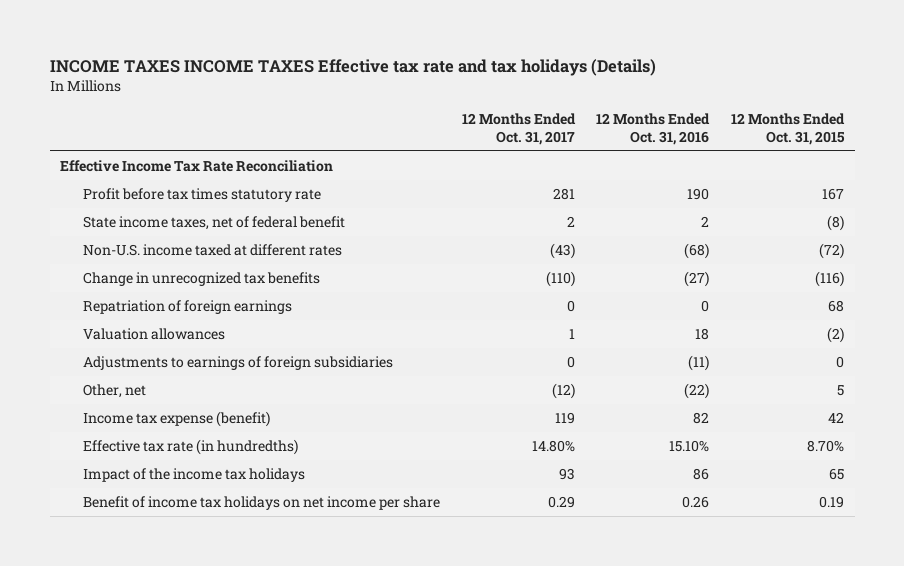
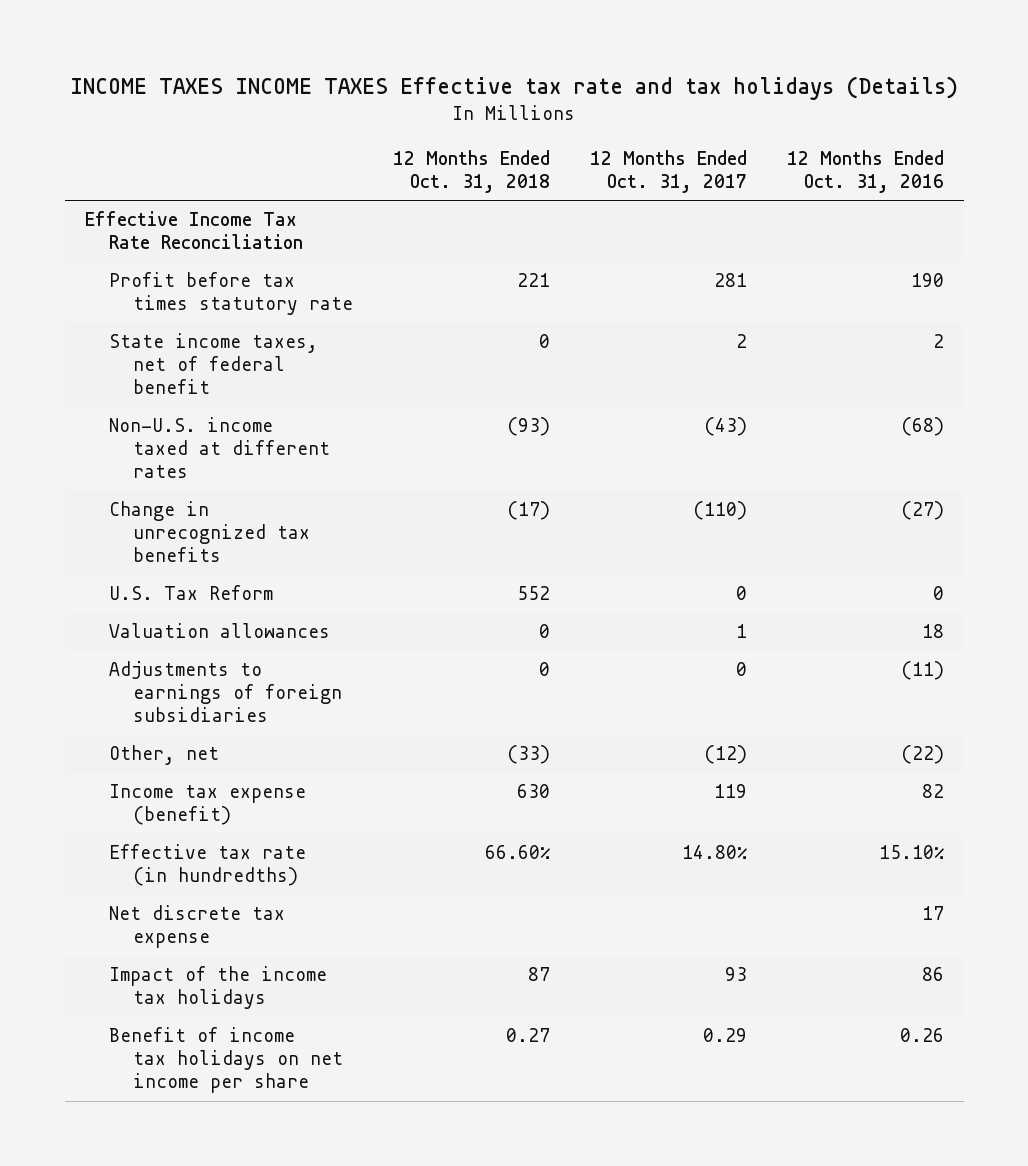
- | 12 Months Ended Oct. 31, 2017 | 12 Months Ended Oct. 31, 2016 | 12 Months Ended Oct. 31, 2015
+ | 12 Months Ended Oct. 31, 2018 | 12 Months Ended Oct. 31, 2017 | 12 Months Ended Oct. 31, 2016
- Repatriation of foreign earnings | 0 | 0 | 68
+ U.S. Tax Reform | 552 | 0 | 0
+ Net discrete tax expense | | | 17

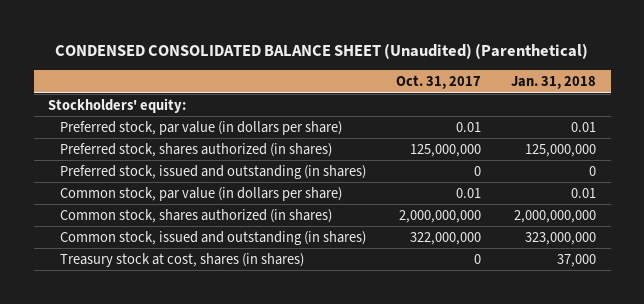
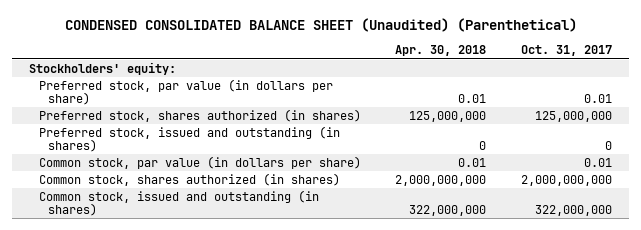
- | Oct. 31, 2017 | Jan. 31, 2018
+ | Apr. 30, 2018 | Oct. 31, 2017
- Treasury stock at cost, shares (in shares) | 0 | 37,000

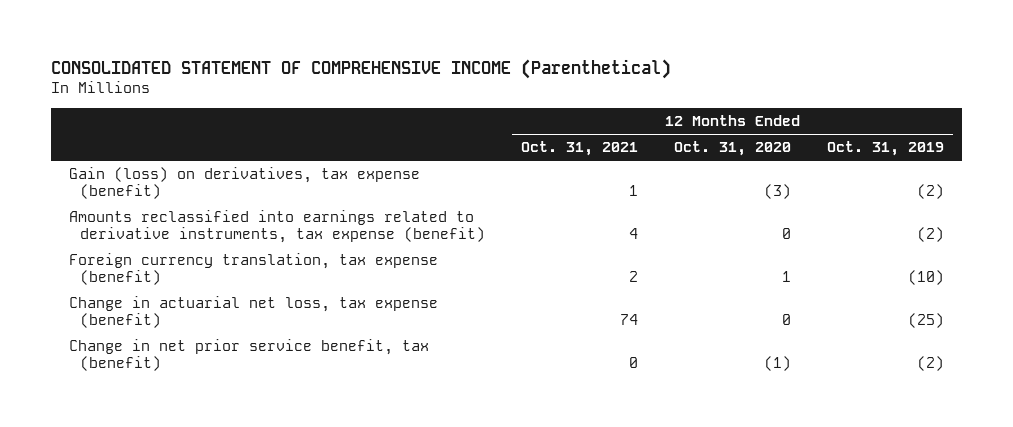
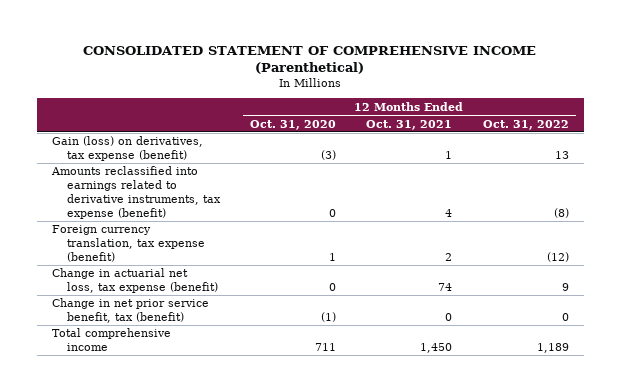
- | 12 Months Ended Oct. 31, 2021 | 12 Months Ended Oct. 31, 2020 | 12 Months Ended Oct. 31, 2019
+ | 12 Months Ended Oct. 31, 2020 | 12 Months Ended Oct. 31, 2021 | 12 Months Ended Oct. 31, 2022
+ Total comprehensive income | 711 | 1,450 | 1,189

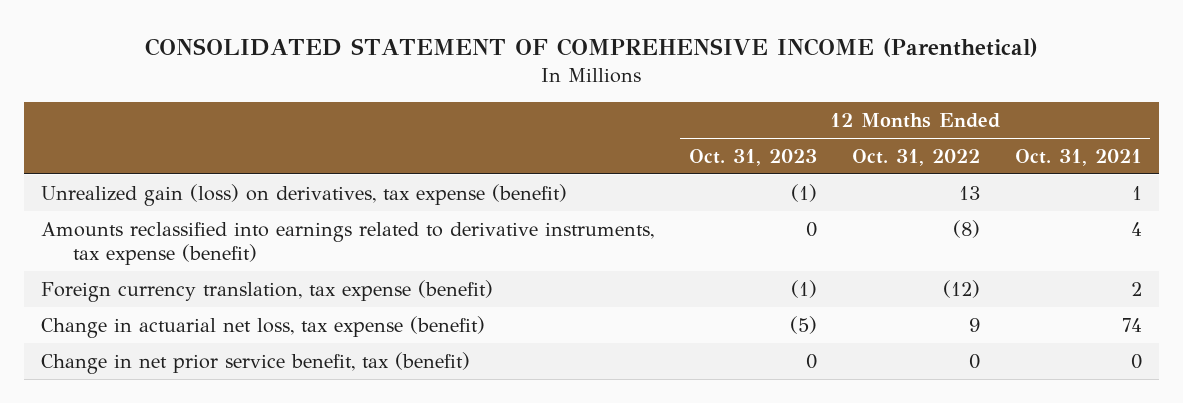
- | 12 Months Ended Oct. 31, 2020 | 12 Months Ended Oct. 31, 2021 | 12 Months Ended Oct. 31, 2022
+ | 12 Months Ended Oct. 31, 2023 | 12 Months Ended Oct. 31, 2022 | 12 Months Ended Oct. 31, 2021
- Gain (loss) on derivatives, tax expense (benefit) | (3) | 1 | 13
+ Unrealized gain (loss) on derivatives, tax expense (benefit) | (1) | 13 | 1
- Total comprehensive income | 711 | 1,450 | 1,189

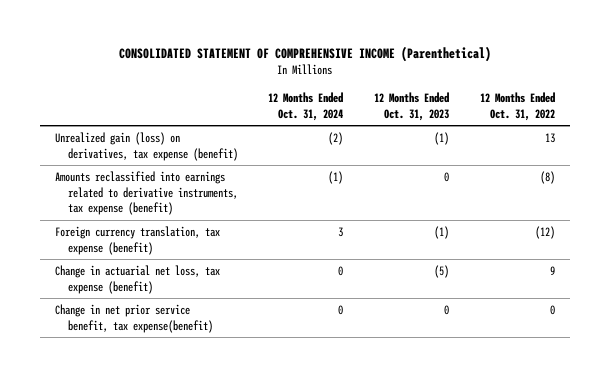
- | 12 Months Ended Oct. 31, 2023 | 12 Months Ended Oct. 31, 2022 | 12 Months Ended Oct. 31, 2021
+ | 12 Months Ended Oct. 31, 2024 | 12 Months Ended Oct. 31, 2023 | 12 Months Ended Oct. 31, 2022
- Change in net prior service benefit, tax (benefit) | 0 | 0 | 0
+ Change in net prior service benefit, tax expense(benefit) | 0 | 0 | 0

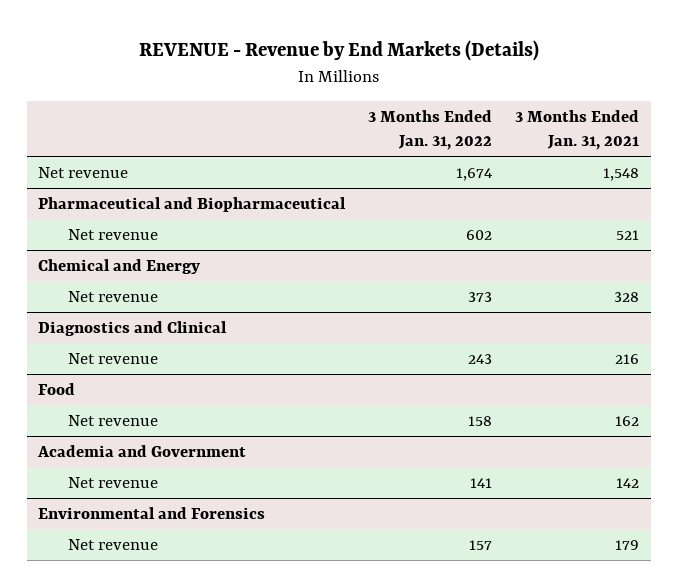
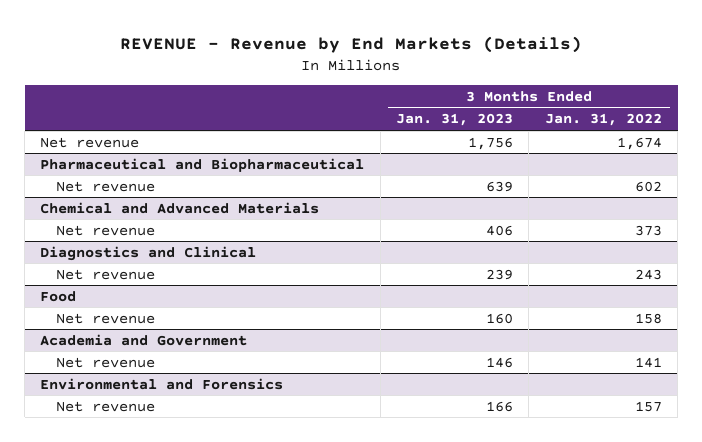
- | 3 Months Ended Jan. 31, 2022 | 3 Months Ended Jan. 31, 2021
+ | 3 Months Ended Jan. 31, 2023 | 3 Months Ended Jan. 31, 2022
- Chemical and Energy
+ Chemical and Advanced Materials

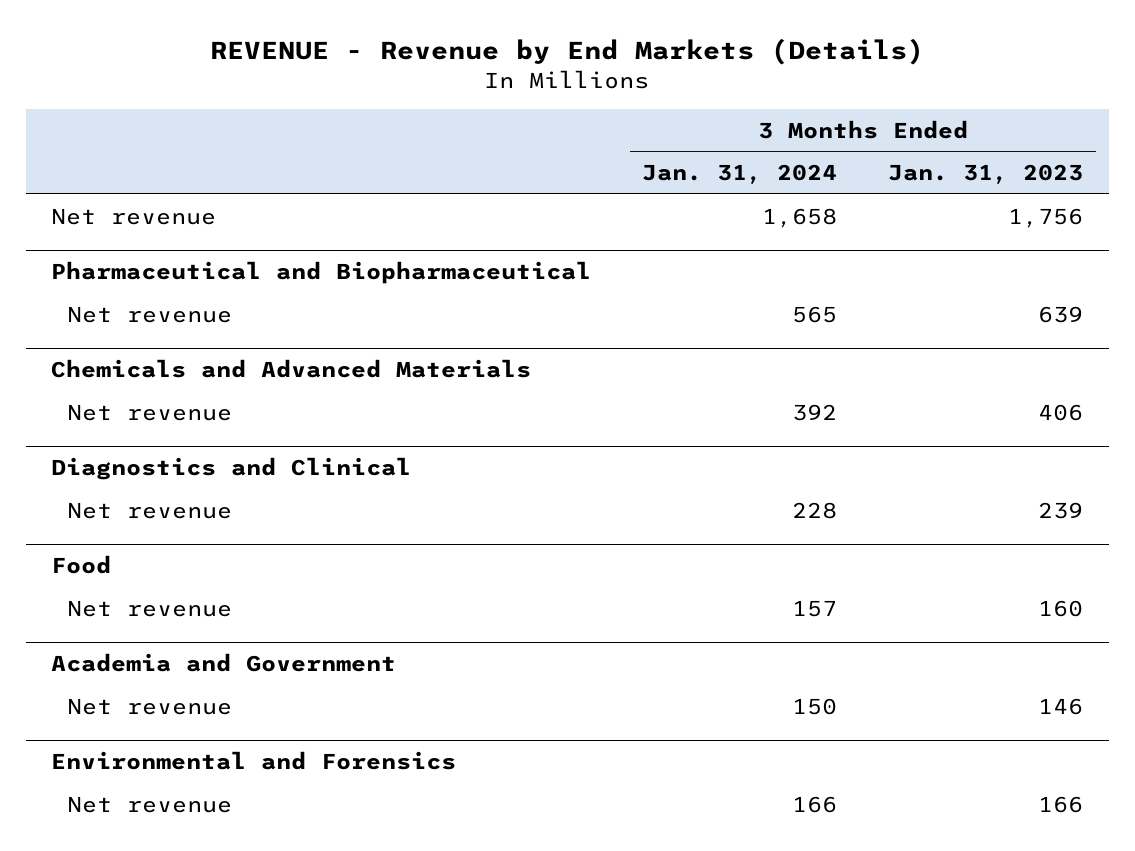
- | 3 Months Ended Jan. 31, 2023 | 3 Months Ended Jan. 31, 2022
+ | 3 Months Ended Jan. 31, 2024 | 3 Months Ended Jan. 31, 2023
- Chemical and Advanced Materials
+ Chemicals and Advanced Materials

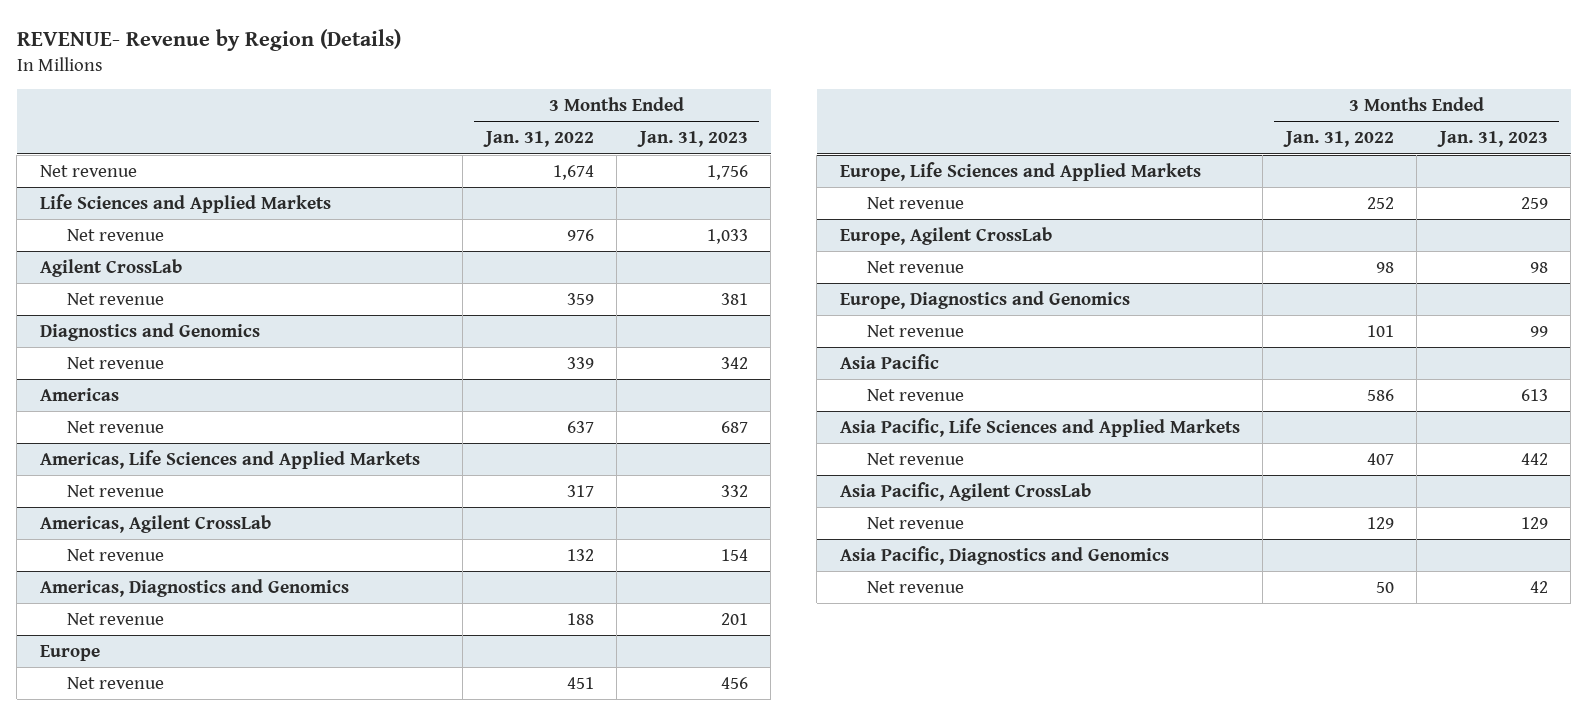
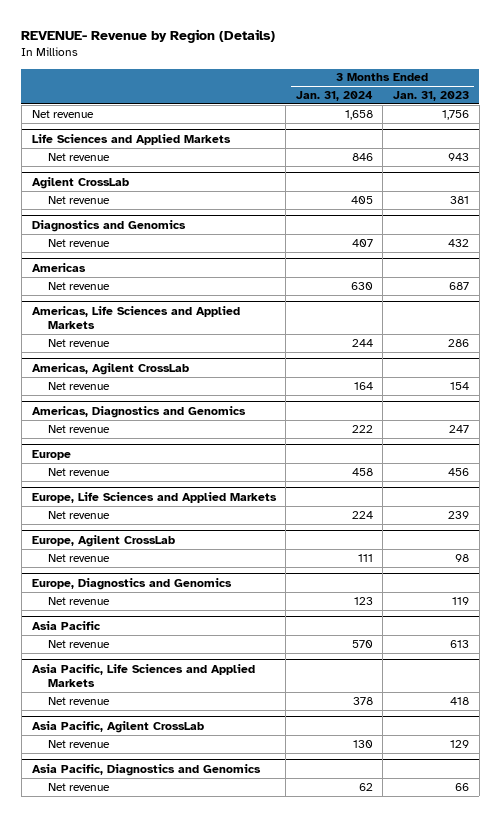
- | 3 Months Ended Jan. 31, 2022 | 3 Months Ended Jan. 31, 2023
+ | 3 Months Ended Jan. 31, 2024 | 3 Months Ended Jan. 31, 2023
@ Life Sciences and Applied Markets
- Net revenue | 976 | 1,033
+ Net revenue | 846 | 943
@ Diagnostics and Genomics
- Net revenue | 339 | 342
+ Net revenue | 407 | 432
@ Americas, Life Sciences and Applied Markets
- Net revenue | 317 | 332
+ Net revenue | 244 | 286
@ Americas, Diagnostics and Genomics
- Net revenue | 188 | 201
+ Net revenue | 222 | 247
@ Europe, Life Sciences and Applied Markets
- Net revenue | 252 | 259
+ Net revenue | 224 | 239
@ Europe, Diagnostics and Genomics
- Net revenue | 101 | 99
+ Net revenue | 123 | 119
@ Asia Pacific, Life Sciences and Applied Markets
- Net revenue | 407 | 442
+ Net revenue | 378 | 418
@ Asia Pacific, Diagnostics and Genomics
- Net revenue | 50 | 42
+ Net revenue | 62 | 66

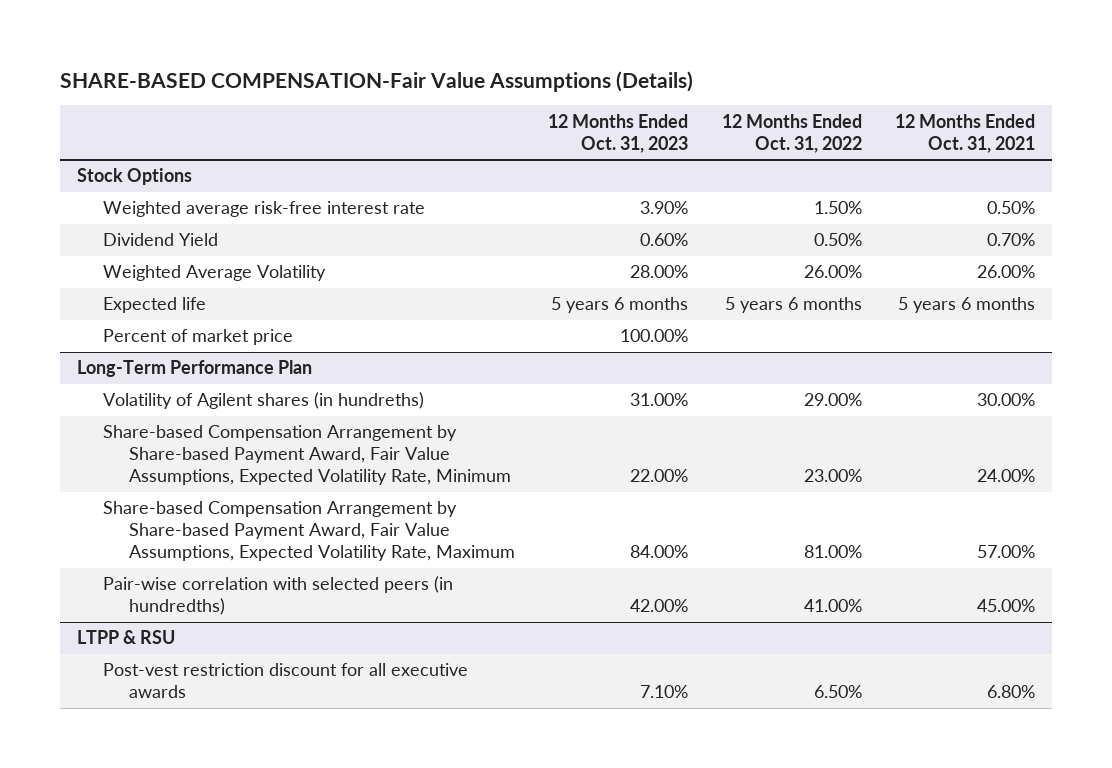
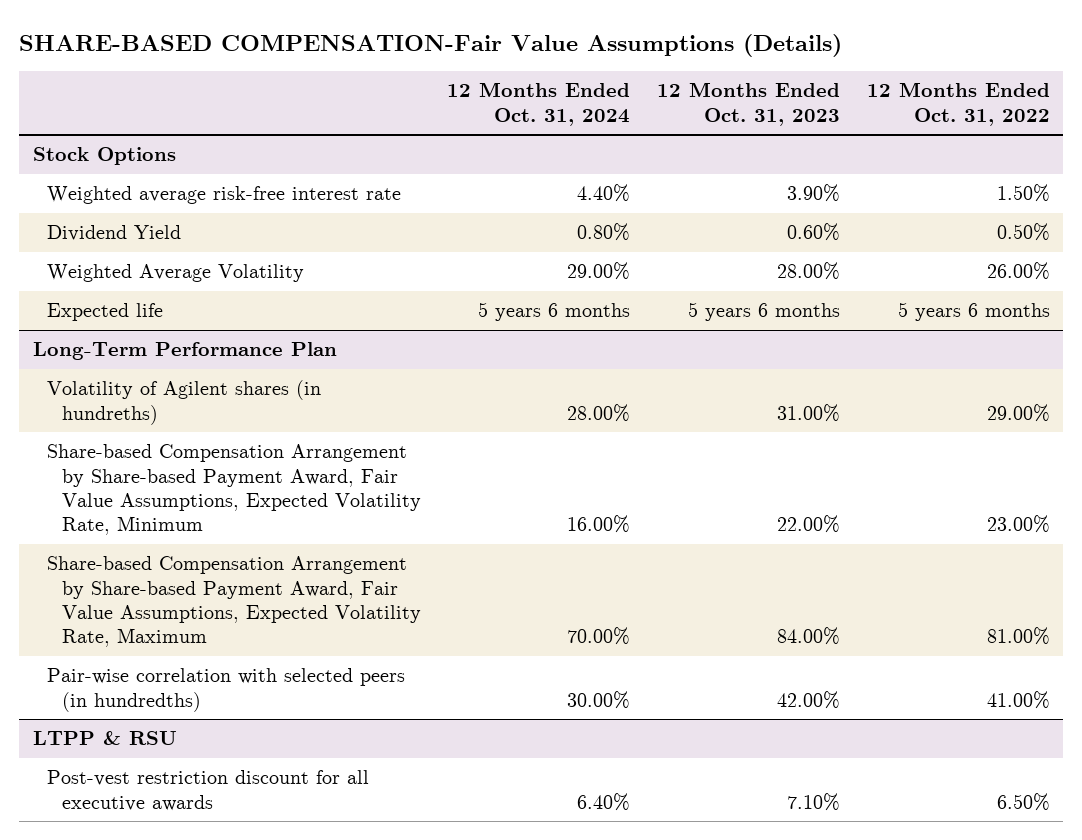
- | 12 Months Ended Oct. 31, 2023 | 12 Months Ended Oct. 31, 2022 | 12 Months Ended Oct. 31, 2021
+ | 12 Months Ended Oct. 31, 2024 | 12 Months Ended Oct. 31, 2023 | 12 Months Ended Oct. 31, 2022
@ Stock Options
- Percent of market price | 100.00% | |

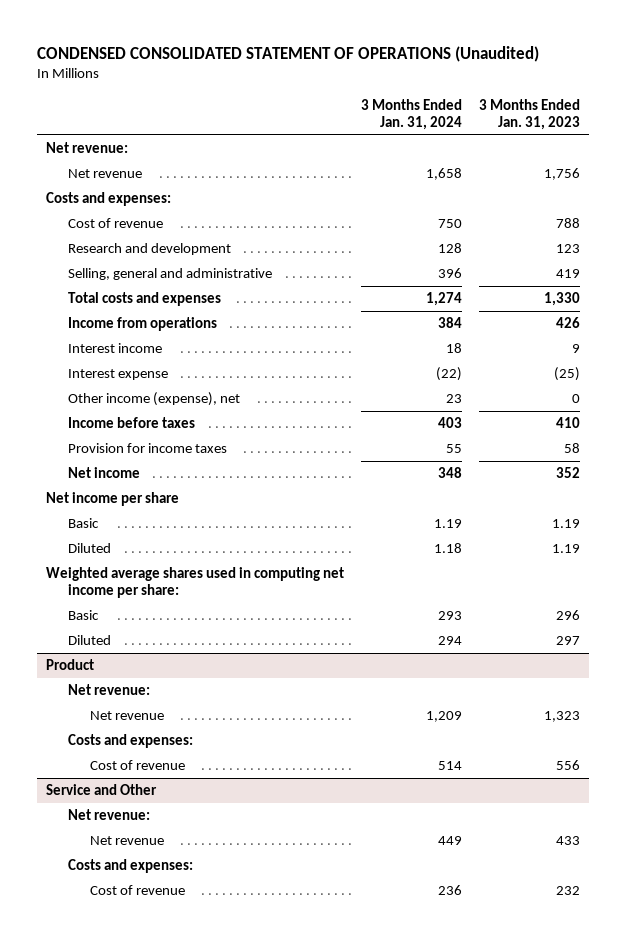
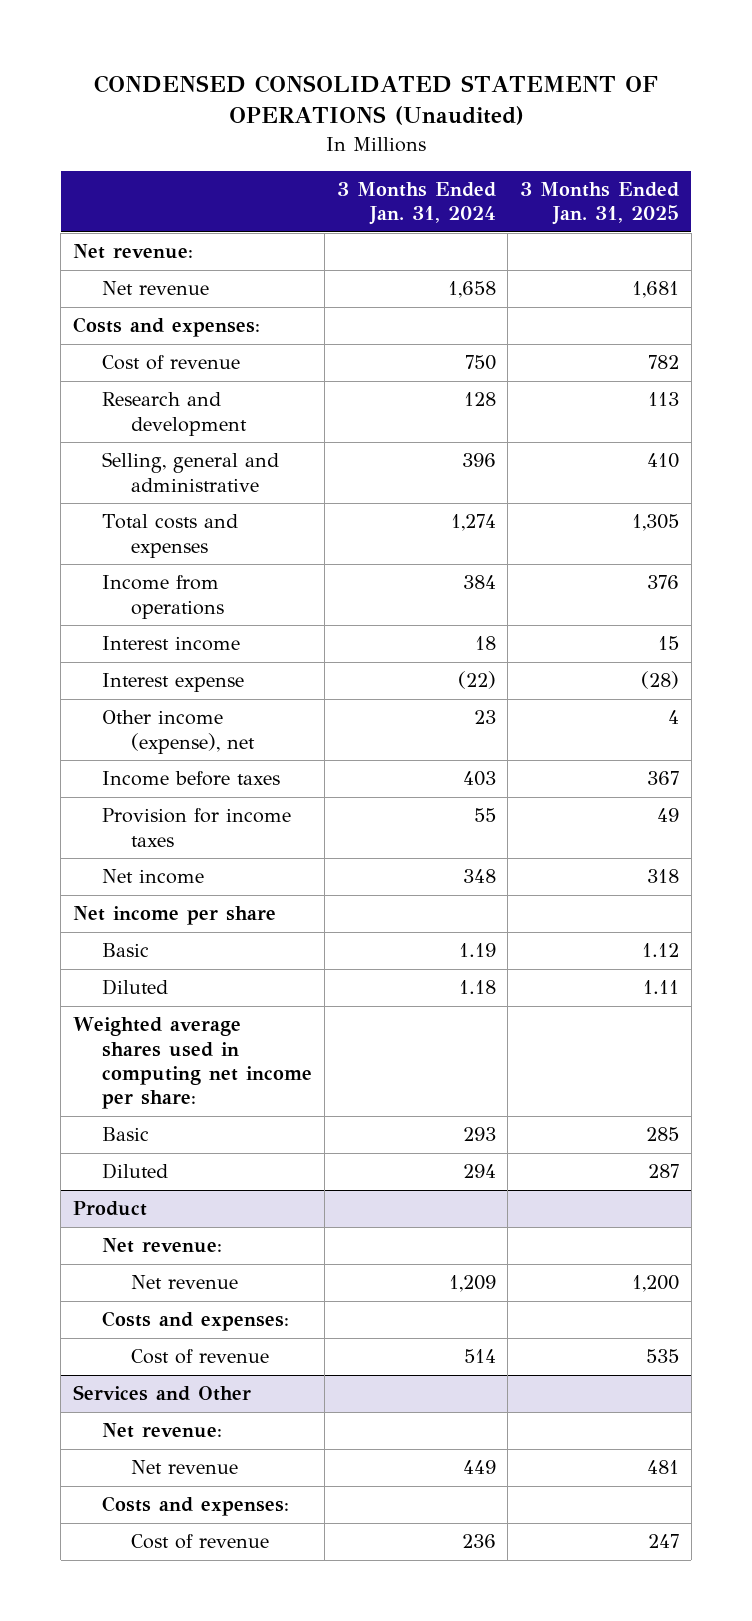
- | 3 Months Ended Jan. 31, 2024 | 3 Months Ended Jan. 31, 2023
+ | 3 Months Ended Jan. 31, 2024 | 3 Months Ended Jan. 31, 2025
- Service and Other
+ Services and Other

